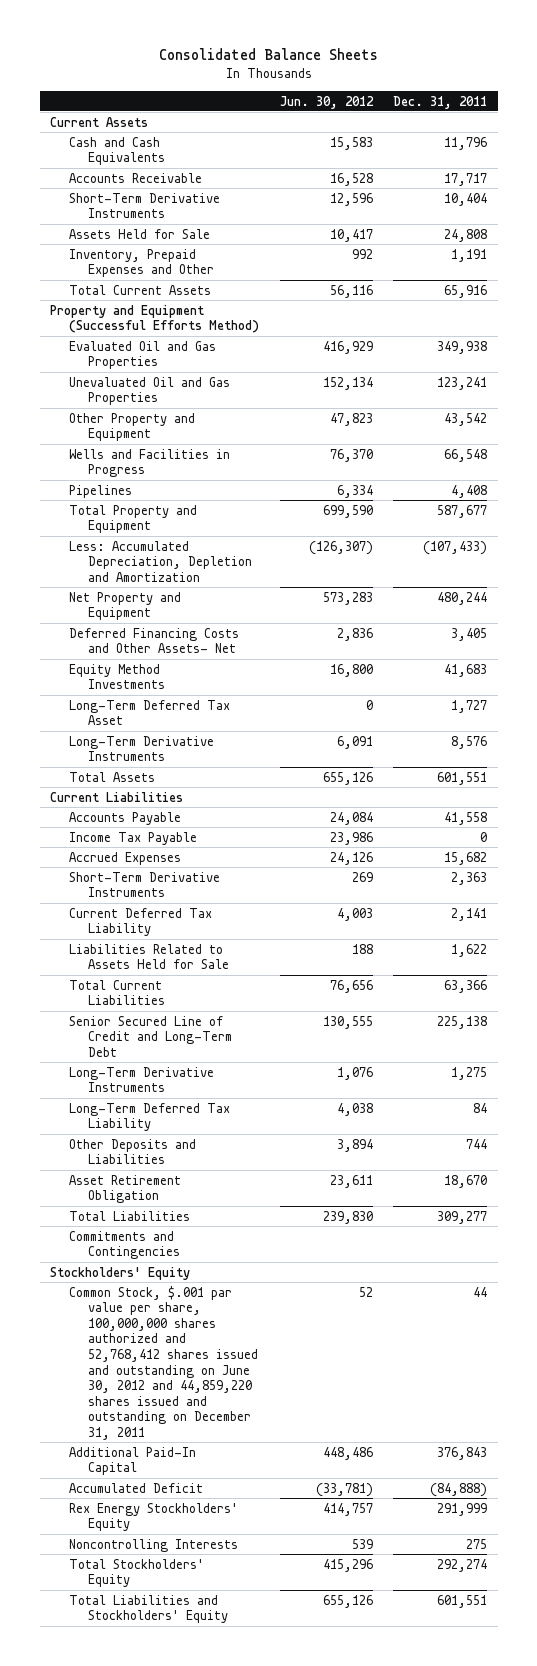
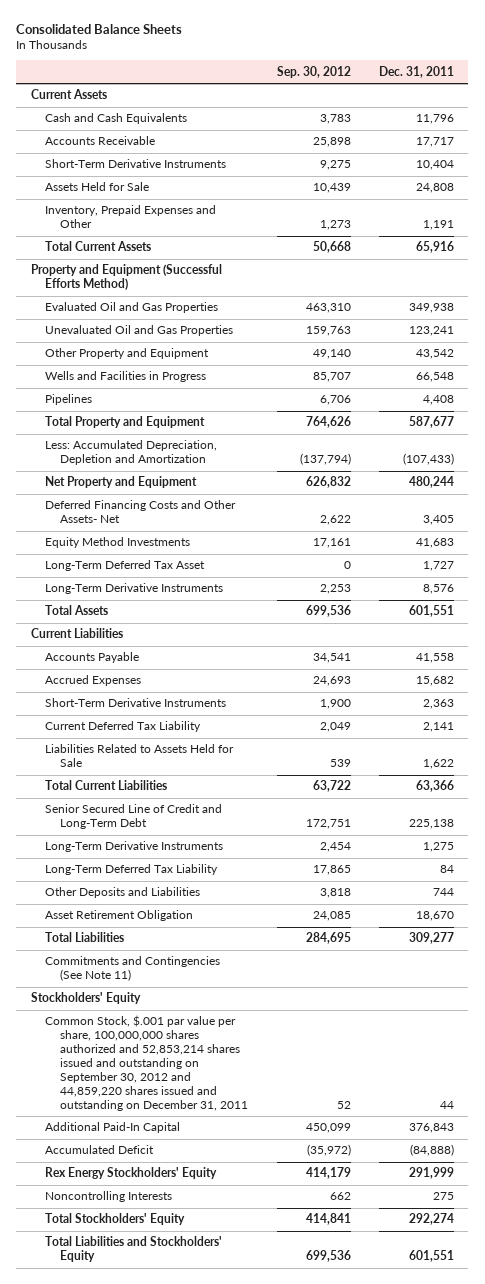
- | Jun. 30, 2012 | Dec. 31, 2011
+ | Sep. 30, 2012 | Dec. 31, 2011
- Income Tax Payable | 23,986 | 0
- Commitments and Contingencies
+ Commitments and Contingencies (See Note 11)
- Common Stock, $.001 par value per share, 100,000,000 shares authorized and 52,768,412 shares issued and outstanding on June 30, 2012 and 44,859,220 shares issued and outstanding on December 31, 2011 | 52 | 44
+ Common Stock, $.001 par value per share, 100,000,000 shares authorized and 52,853,214 shares issued and outstanding on September 30, 2012 and 44,859,220 shares issued and outstanding on December 31, 2011 | 52 | 44

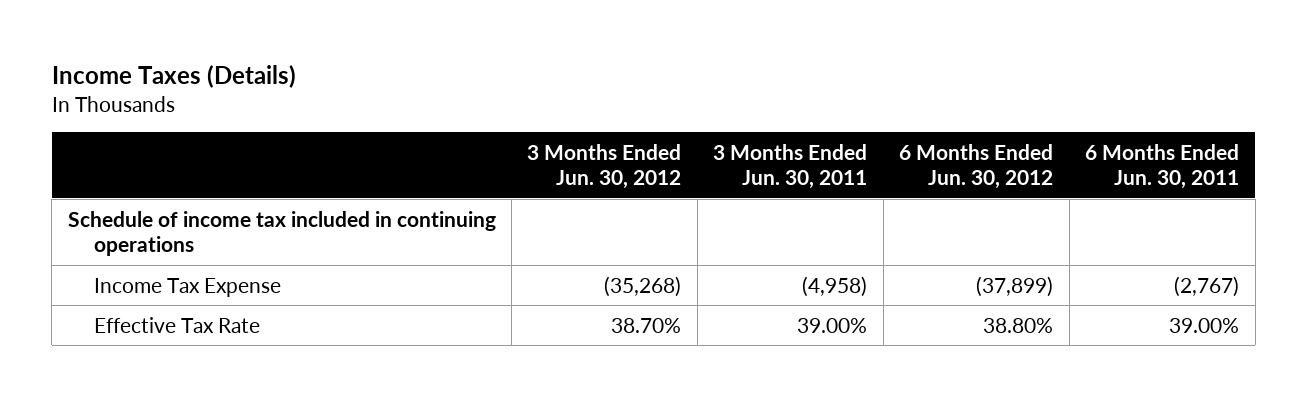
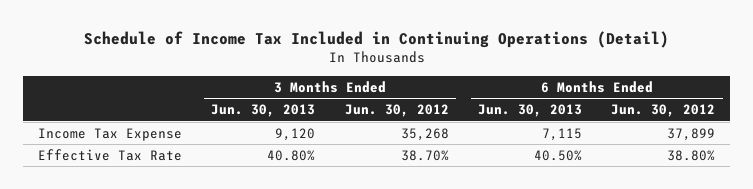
- Income Taxes (Details)
+ Schedule of Income Tax Included in Continuing Operations (Detail)
- | 3 Months Ended Jun. 30, 2012 | 3 Months Ended Jun. 30, 2011 | 6 Months Ended Jun. 30, 2012 | 6 Months Ended Jun. 30, 2011
+ | 3 Months Ended Jun. 30, 2013 | 3 Months Ended Jun. 30, 2012 | 6 Months Ended Jun. 30, 2013 | 6 Months Ended Jun. 30, 2012
- Schedule of income tax included in continuing operations
- Income Tax Expense | (35,268) | (4,958) | (37,899) | (2,767)
+ Income Tax Expense | 9,120 | 35,268 | 7,115 | 37,899

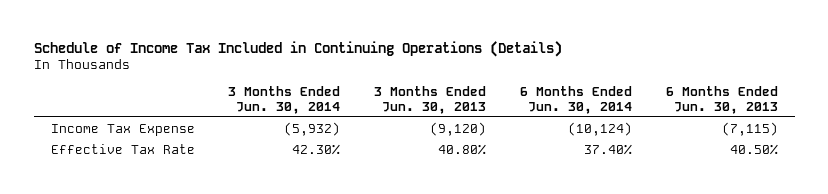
- Schedule of Income Tax Included in Continuing Operations (Detail)
+ Schedule of Income Tax Included in Continuing Operations (Details)
- | 3 Months Ended Jun. 30, 2013 | 3 Months Ended Jun. 30, 2012 | 6 Months Ended Jun. 30, 2013 | 6 Months Ended Jun. 30, 2012
+ | 3 Months Ended Jun. 30, 2014 | 3 Months Ended Jun. 30, 2013 | 6 Months Ended Jun. 30, 2014 | 6 Months Ended Jun. 30, 2013
- Income Tax Expense | 9,120 | 35,268 | 7,115 | 37,899
+ Income Tax Expense | (5,932) | (9,120) | (10,124) | (7,115)

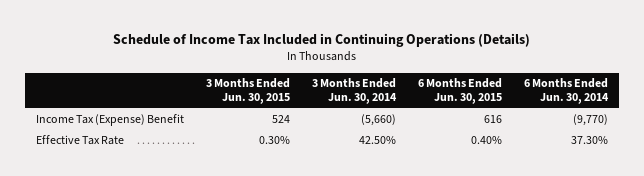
- | 3 Months Ended Jun. 30, 2014 | 3 Months Ended Jun. 30, 2013 | 6 Months Ended Jun. 30, 2014 | 6 Months Ended Jun. 30, 2013
+ | 3 Months Ended Jun. 30, 2015 | 3 Months Ended Jun. 30, 2014 | 6 Months Ended Jun. 30, 2015 | 6 Months Ended Jun. 30, 2014
- Income Tax Expense | (5,932) | (9,120) | (10,124) | (7,115)
- Effective Tax Rate | 42.30% | 40.80% | 37.40% | 40.50%
+ Income Tax (Expense) Benefit | 524 | (5,660) | 616 | (9,770)
+ Effective Tax Rate | 0.30% | 42.50% | 0.40% | 37.30%

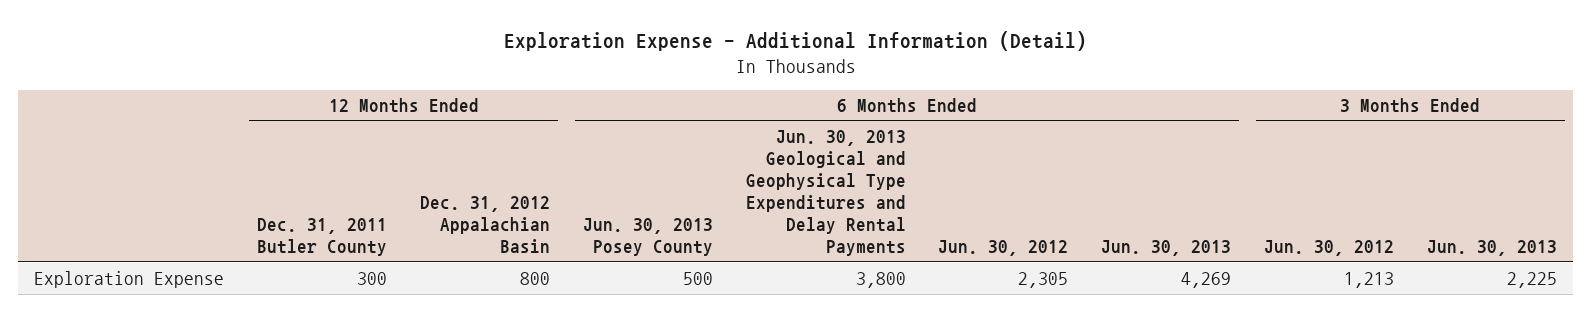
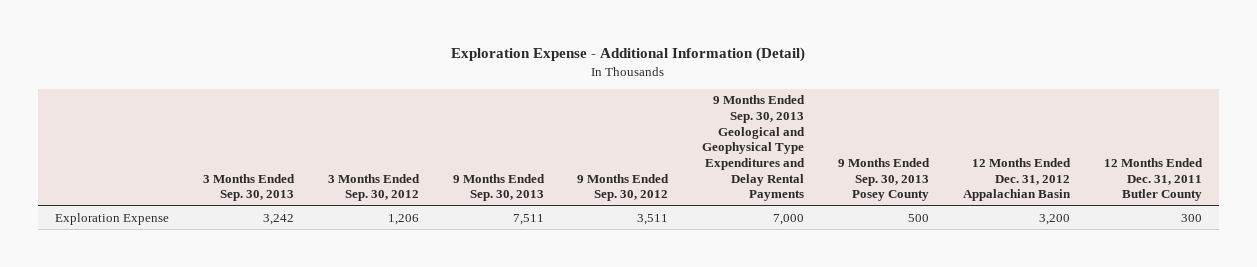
- | 12 Months Ended Dec. 31, 2011 Butler County | 12 Months Ended Dec. 31, 2012 Appalachian Basin | 6 Months Ended Jun. 30, 2013 Posey County | 6 Months Ended Jun. 30, 2013 Geological and Geophysical Type Expenditures and Delay Rental Payments | 6 Months Ended Jun. 30, 2012 | 6 Months Ended Jun. 30, 2013 | 3 Months Ended Jun. 30, 2012 | 3 Months Ended Jun. 30, 2013
+ | 3 Months Ended Sep. 30, 2013 | 3 Months Ended Sep. 30, 2012 | 9 Months Ended Sep. 30, 2013 | 9 Months Ended Sep. 30, 2012 | 9 Months Ended Sep. 30, 2013 Geological and Geophysical Type Expenditures and Delay Rental Payments | 9 Months Ended Sep. 30, 2013 Posey County | 12 Months Ended Dec. 31, 2012 Appalachian Basin | 12 Months Ended Dec. 31, 2011 Butler County
- Exploration Expense | 300 | 800 | 500 | 3,800 | 2,305 | 4,269 | 1,213 | 2,225
+ Exploration Expense | 3,242 | 1,206 | 7,511 | 3,511 | 7,000 | 500 | 3,200 | 300

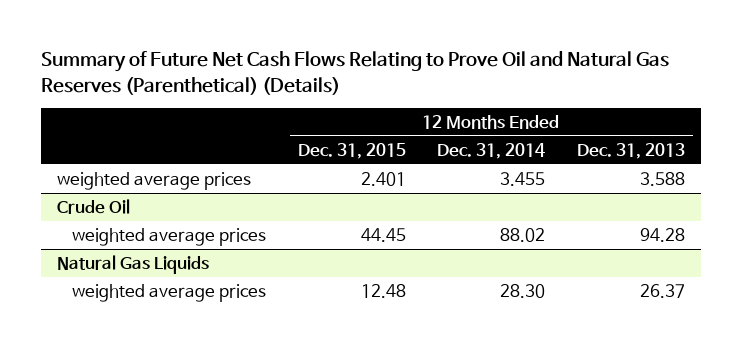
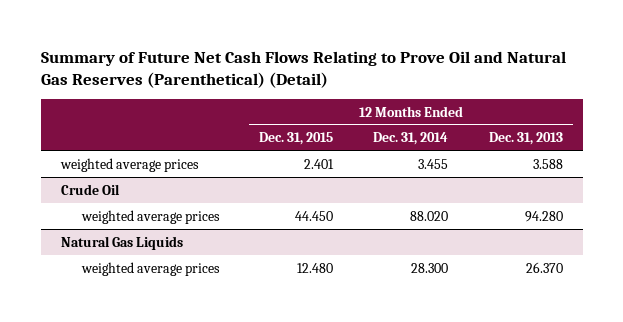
- Summary of Future Net Cash Flows Relating to Prove Oil and Natural Gas Reserves (Parenthetical) (Details)
+ Summary of Future Net Cash Flows Relating to Prove Oil and Natural Gas Reserves (Parenthetical) (Detail)
@ Crude Oil
- weighted average prices | 44.45 | 88.02 | 94.28
+ weighted average prices | 44.450 | 88.020 | 94.280
@ Natural Gas Liquids
- weighted average prices | 12.48 | 28.30 | 26.37
+ weighted average prices | 12.480 | 28.300 | 26.370

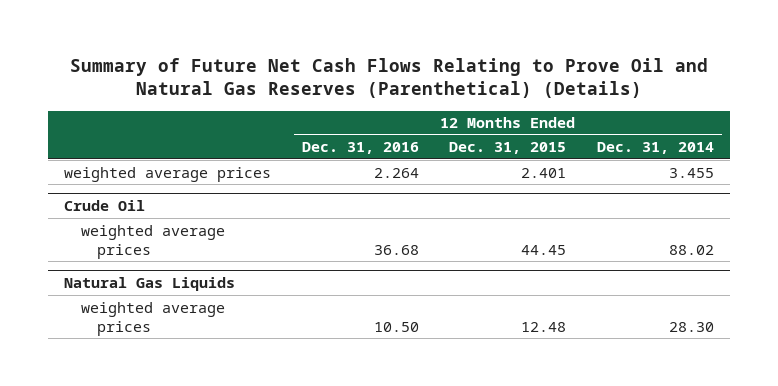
- Summary of Future Net Cash Flows Relating to Prove Oil and Natural Gas Reserves (Parenthetical) (Detail)
+ Summary of Future Net Cash Flows Relating to Prove Oil and Natural Gas Reserves (Parenthetical) (Details)
- | 12 Months Ended Dec. 31, 2015 | 12 Months Ended Dec. 31, 2014 | 12 Months Ended Dec. 31, 2013
+ | 12 Months Ended Dec. 31, 2016 | 12 Months Ended Dec. 31, 2015 | 12 Months Ended Dec. 31, 2014
@ Crude Oil
- weighted average prices | 44.450 | 88.020 | 94.280
+ weighted average prices | 36.68 | 44.45 | 88.02
@ Natural Gas Liquids
- weighted average prices | 12.480 | 28.300 | 26.370
+ weighted average prices | 10.50 | 12.48 | 28.30

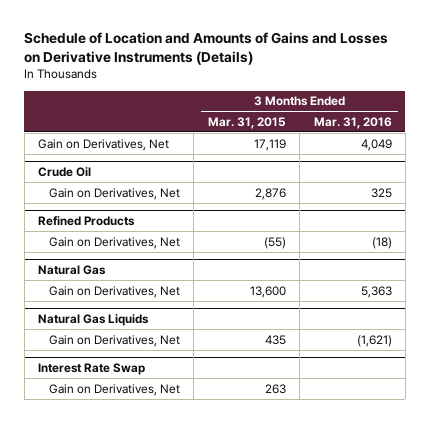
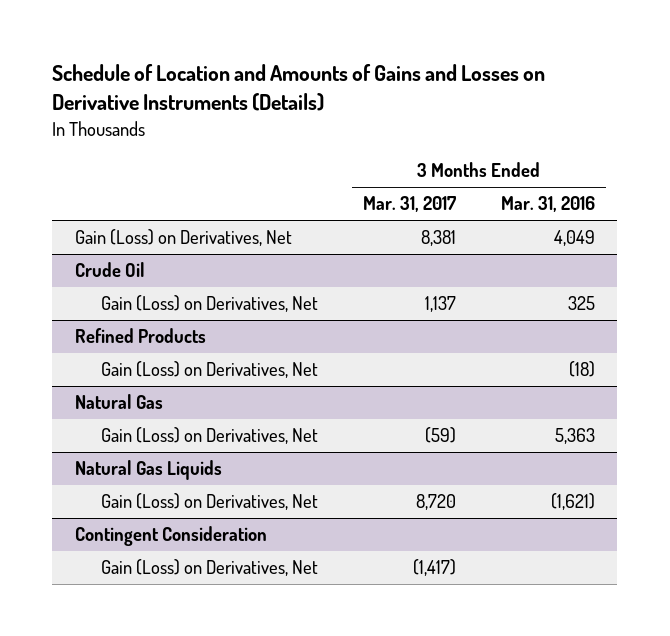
- | 3 Months Ended Mar. 31, 2015 | 3 Months Ended Mar. 31, 2016
+ | 3 Months Ended Mar. 31, 2017 | 3 Months Ended Mar. 31, 2016
- Gain on Derivatives, Net | 17,119 | 4,049
+ Gain (Loss) on Derivatives, Net | 8,381 | 4,049
@ Crude Oil
- Gain on Derivatives, Net | 2,876 | 325
+ Gain (Loss) on Derivatives, Net | 1,137 | 325
@ Refined Products
- Gain on Derivatives, Net | (55) | (18)
+ Gain (Loss) on Derivatives, Net | | (18)
@ Natural Gas
- Gain on Derivatives, Net | 13,600 | 5,363
+ Gain (Loss) on Derivatives, Net | (59) | 5,363
@ Natural Gas Liquids
- Gain on Derivatives, Net | 435 | (1,621)
- Interest Rate Swap
- Gain on Derivatives, Net | 263 |
@ Natural Gas Liquids
+ Gain (Loss) on Derivatives, Net | 8,720 | (1,621)
+ Contingent Consideration
+ Gain (Loss) on Derivatives, Net | (1,417) |

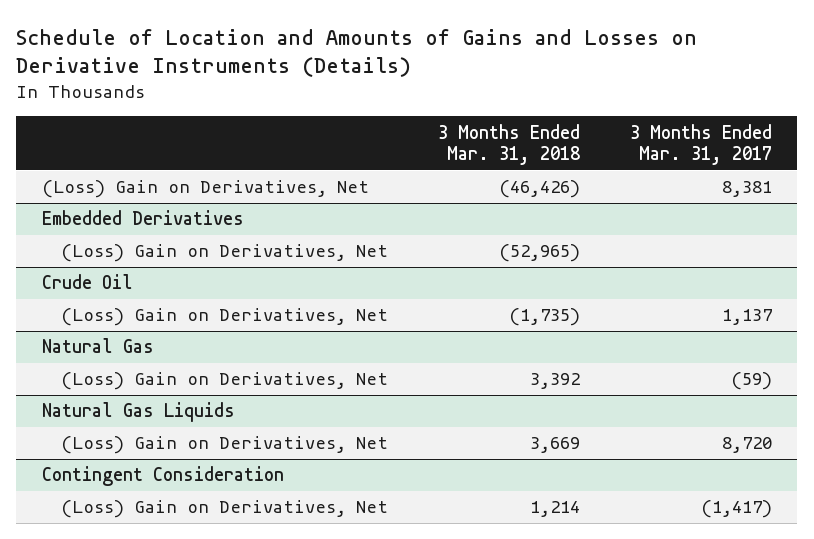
- | 3 Months Ended Mar. 31, 2017 | 3 Months Ended Mar. 31, 2016
+ | 3 Months Ended Mar. 31, 2018 | 3 Months Ended Mar. 31, 2017
- Gain (Loss) on Derivatives, Net | 8,381 | 4,049
+ (Loss) Gain on Derivatives, Net | (46,426) | 8,381
+ Embedded Derivatives
+ (Loss) Gain on Derivatives, Net | (52,965) |
@ Crude Oil
- Gain (Loss) on Derivatives, Net | 1,137 | 325
- Refined Products
- Gain (Loss) on Derivatives, Net | | (18)
@ Crude Oil
+ (Loss) Gain on Derivatives, Net | (1,735) | 1,137
@ Natural Gas
- Gain (Loss) on Derivatives, Net | (59) | 5,363
+ (Loss) Gain on Derivatives, Net | 3,392 | (59)
@ Natural Gas Liquids
- Gain (Loss) on Derivatives, Net | 8,720 | (1,621)
+ (Loss) Gain on Derivatives, Net | 3,669 | 8,720
@ Contingent Consideration
- Gain (Loss) on Derivatives, Net | (1,417) |
+ (Loss) Gain on Derivatives, Net | 1,214 | (1,417)

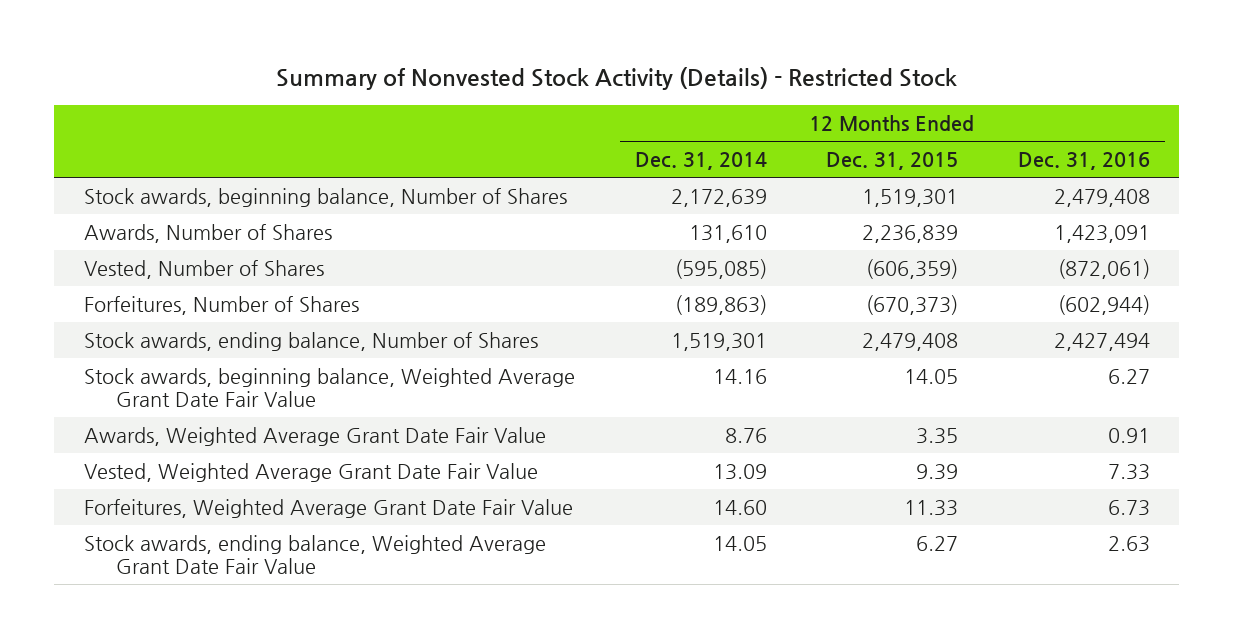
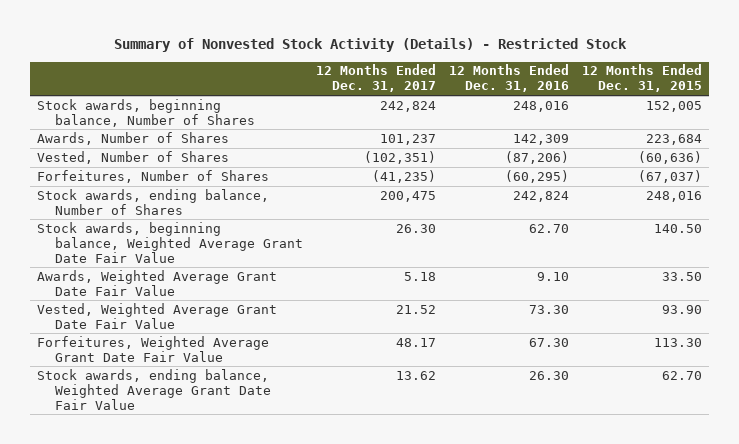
- | 12 Months Ended Dec. 31, 2014 | 12 Months Ended Dec. 31, 2015 | 12 Months Ended Dec. 31, 2016
+ | 12 Months Ended Dec. 31, 2017 | 12 Months Ended Dec. 31, 2016 | 12 Months Ended Dec. 31, 2015
- Stock awards, beginning balance, Number of Shares | 2,172,639 | 1,519,301 | 2,479,408
- Awards, Number of Shares | 131,610 | 2,236,839 | 1,423,091
- Vested, Number of Shares | (595,085) | (606,359) | (872,061)
- Forfeitures, Number of Shares | (189,863) | (670,373) | (602,944)
- Stock awards, ending balance, Number of Shares | 1,519,301 | 2,479,408 | 2,427,494
- Stock awards, beginning balance, Weighted Average Grant Date Fair Value | 14.16 | 14.05 | 6.27
- Awards, Weighted Average Grant Date Fair Value | 8.76 | 3.35 | 0.91
- Vested, Weighted Average Grant Date Fair Value | 13.09 | 9.39 | 7.33
- Forfeitures, Weighted Average Grant Date Fair Value | 14.60 | 11.33 | 6.73
- Stock awards, ending balance, Weighted Average Grant Date Fair Value | 14.05 | 6.27 | 2.63
+ Stock awards, beginning balance, Number of Shares | 242,824 | 248,016 | 152,005
+ Awards, Number of Shares | 101,237 | 142,309 | 223,684
+ Vested, Number of Shares | (102,351) | (87,206) | (60,636)
+ Forfeitures, Number of Shares | (41,235) | (60,295) | (67,037)
+ Stock awards, ending balance, Number of Shares | 200,475 | 242,824 | 248,016
+ Stock awards, beginning balance, Weighted Average Grant Date Fair Value | 26.30 | 62.70 | 140.50
+ Awards, Weighted Average Grant Date Fair Value | 5.18 | 9.10 | 33.50
+ Vested, Weighted Average Grant Date Fair Value | 21.52 | 73.30 | 93.90
+ Forfeitures, Weighted Average Grant Date Fair Value | 48.17 | 67.30 | 113.30
+ Stock awards, ending balance, Weighted Average Grant Date Fair Value | 13.62 | 26.30 | 62.70

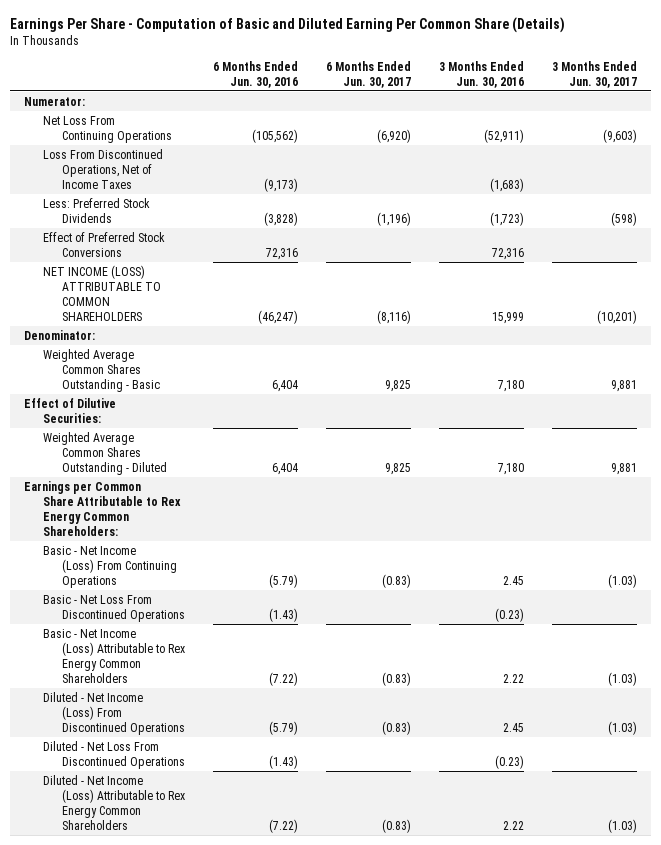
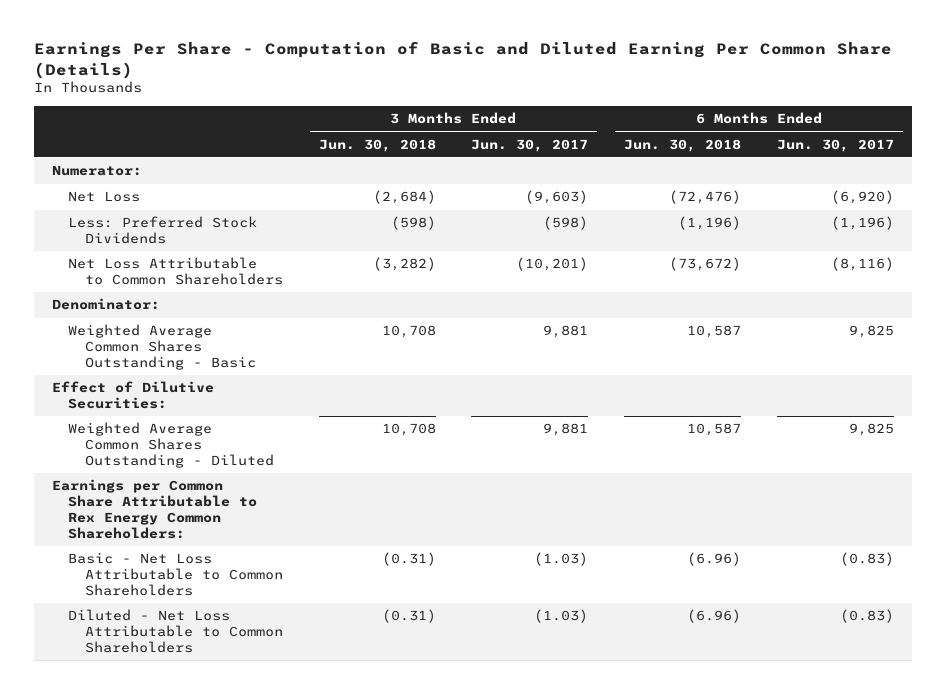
- | 6 Months Ended Jun. 30, 2016 | 6 Months Ended Jun. 30, 2017 | 3 Months Ended Jun. 30, 2016 | 3 Months Ended Jun. 30, 2017
+ | 3 Months Ended Jun. 30, 2018 | 3 Months Ended Jun. 30, 2017 | 6 Months Ended Jun. 30, 2018 | 6 Months Ended Jun. 30, 2017
- Net Loss From Continuing Operations | (105,562) | (6,920) | (52,911) | (9,603)
- Loss From Discontinued Operations, Net of Income Taxes | (9,173) | | (1,683) |
+ Net Loss | (2,684) | (9,603) | (72,476) | (6,920)
- Effect of Preferred Stock Conversions | 72,316 | | 72,316 |
- NET INCOME (LOSS) ATTRIBUTABLE TO COMMON SHAREHOLDERS | (46,247) | (8,116) | 15,999 | (10,201)
+ Net Loss Attributable to Common Shareholders | (3,282) | (10,201) | (73,672) | (8,116)
- Basic - Net Income (Loss) From Continuing Operations | (5.79) | (0.83) | 2.45 | (1.03)
- Basic - Net Loss From Discontinued Operations | (1.43) | | (0.23) |
- Basic - Net Income (Loss) Attributable to Rex Energy Common Shareholders | (7.22) | (0.83) | 2.22 | (1.03)
- Diluted - Net Income (Loss) From Discontinued Operations | (5.79) | (0.83) | 2.45 | (1.03)
- Diluted - Net Loss From Discontinued Operations | (1.43) | | (0.23) |
- Diluted - Net Income (Loss) Attributable to Rex Energy Common Shareholders | (7.22) | (0.83) | 2.22 | (1.03)
+ Basic - Net Loss Attributable to Common Shareholders | (0.31) | (1.03) | (6.96) | (0.83)
+ Diluted - Net Loss Attributable to Common Shareholders | (0.31) | (1.03) | (6.96) | (0.83)

